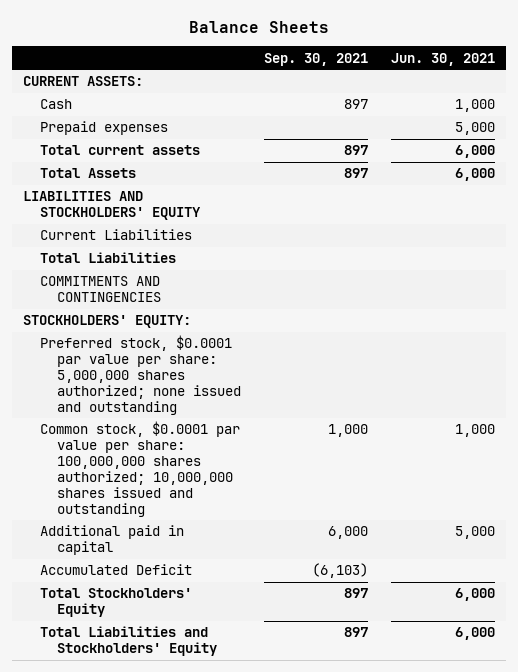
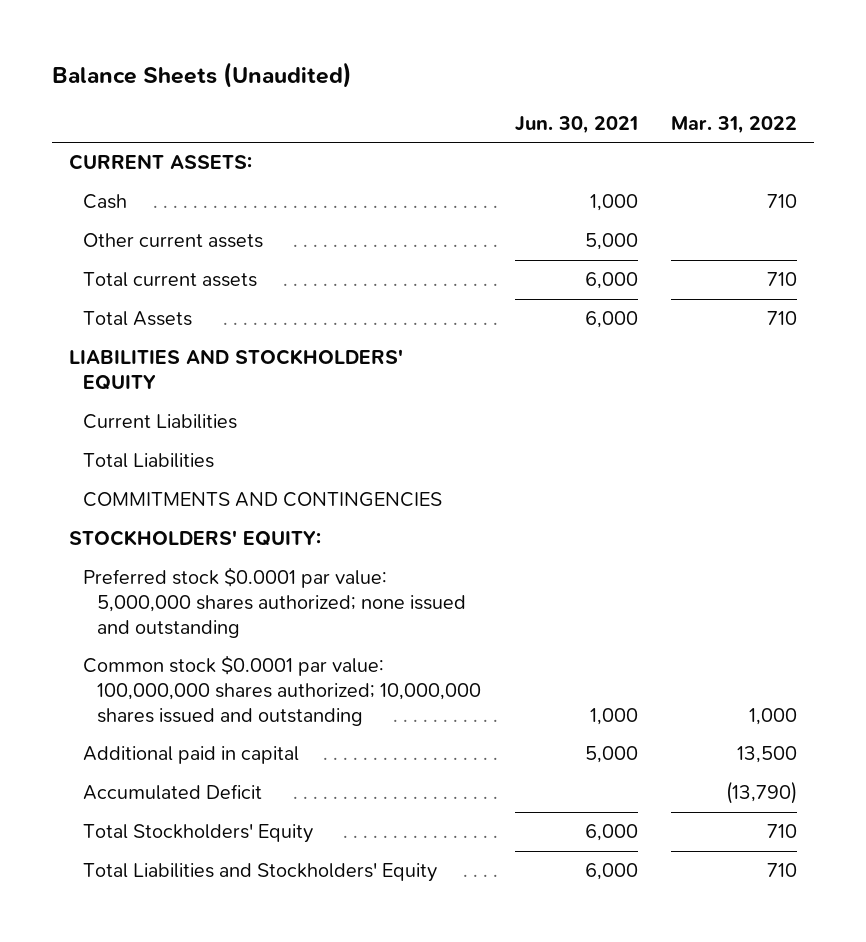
- Balance Sheets
+ Balance Sheets (Unaudited)
- | Sep. 30, 2021 | Jun. 30, 2021
+ | Jun. 30, 2021 | Mar. 31, 2022
- Prepaid expenses | | 5,000
+ Other current assets | 5,000 |
- Preferred stock, $0.0001 par value per share: 5,000,000 shares authorized; none issued and outstanding
- Common stock, $0.0001 par value per share: 100,000,000 shares authorized; 10,000,000 shares issued and outstanding | 1,000 | 1,000
+ Preferred stock $0.0001 par value: 5,000,000 shares authorized; none issued and outstanding
+ Common stock $0.0001 par value: 100,000,000 shares authorized; 10,000,000 shares issued and outstanding | 1,000 | 1,000

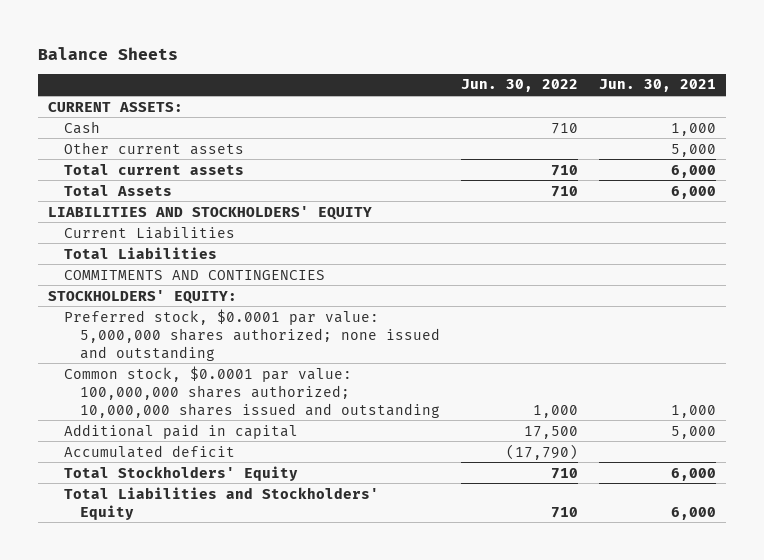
- Balance Sheets (Unaudited)
+ Balance Sheets
- | Jun. 30, 2021 | Mar. 31, 2022
+ | Jun. 30, 2022 | Jun. 30, 2021
- Preferred stock $0.0001 par value: 5,000,000 shares authorized; none issued and outstanding
- Common stock $0.0001 par value: 100,000,000 shares authorized; 10,000,000 shares issued and outstanding | 1,000 | 1,000
+ Preferred stock, $0.0001 par value: 5,000,000 shares authorized; none issued and outstanding
+ Common stock, $0.0001 par value: 100,000,000 shares authorized; 10,000,000 shares issued and outstanding | 1,000 | 1,000
- Accumulated Deficit | | (13,790)
+ Accumulated deficit | (17,790) |

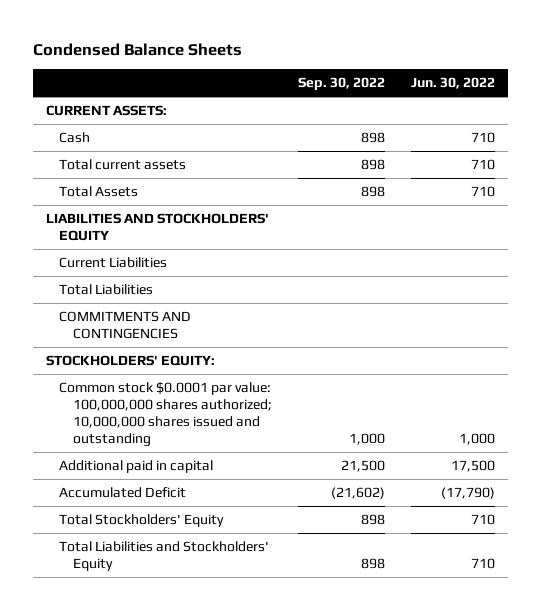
- Balance Sheets
+ Condensed Balance Sheets
- | Jun. 30, 2022 | Jun. 30, 2021
+ | Sep. 30, 2022 | Jun. 30, 2022
- Other current assets | | 5,000
- Preferred stock, $0.0001 par value: 5,000,000 shares authorized; none issued and outstanding
- Common stock, $0.0001 par value: 100,000,000 shares authorized; 10,000,000 shares issued and outstanding | 1,000 | 1,000
+ Common stock $0.0001 par value: 100,000,000 shares authorized; 10,000,000 shares issued and outstanding | 1,000 | 1,000
- Accumulated deficit | (17,790) |
+ Accumulated Deficit | (21,602) | (17,790)

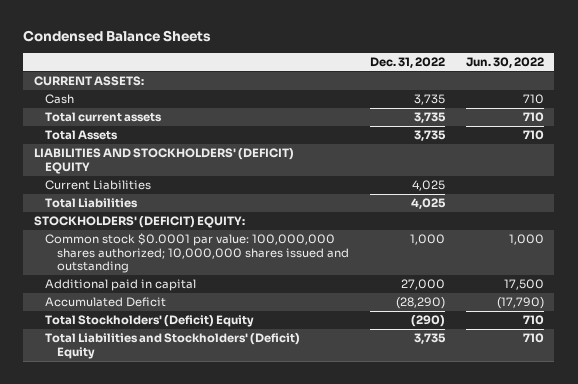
- | Sep. 30, 2022 | Jun. 30, 2022
+ | Dec. 31, 2022 | Jun. 30, 2022
- LIABILITIES AND STOCKHOLDERS' EQUITY
+ LIABILITIES AND STOCKHOLDERS' (DEFICIT) EQUITY
- COMMITMENTS AND CONTINGENCIES
- STOCKHOLDERS' EQUITY:
+ STOCKHOLDERS' (DEFICIT) EQUITY:
- Total Stockholders' Equity | 898 | 710
- Total Liabilities and Stockholders' Equity | 898 | 710
+ Total Stockholders' (Deficit) Equity | (290) | 710
+ Total Liabilities and Stockholders' (Deficit) Equity | 3,735 | 710

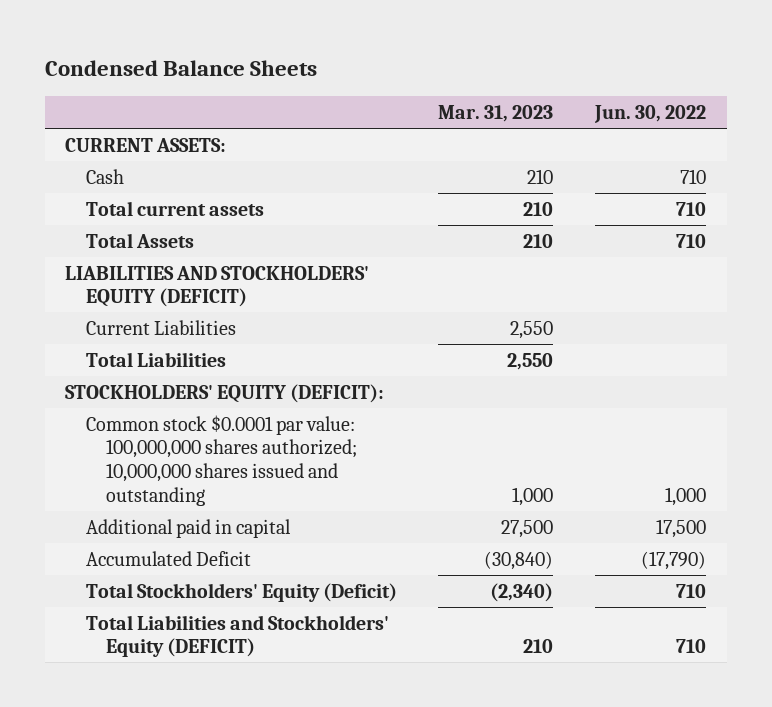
- | Dec. 31, 2022 | Jun. 30, 2022
+ | Mar. 31, 2023 | Jun. 30, 2022
- LIABILITIES AND STOCKHOLDERS' (DEFICIT) EQUITY
+ LIABILITIES AND STOCKHOLDERS' EQUITY (DEFICIT)
- STOCKHOLDERS' (DEFICIT) EQUITY:
+ STOCKHOLDERS' EQUITY (DEFICIT):
- Total Stockholders' (Deficit) Equity | (290) | 710
- Total Liabilities and Stockholders' (Deficit) Equity | 3,735 | 710
+ Total Stockholders' Equity (Deficit) | (2,340) | 710
+ Total Liabilities and Stockholders' Equity (DEFICIT) | 210 | 710

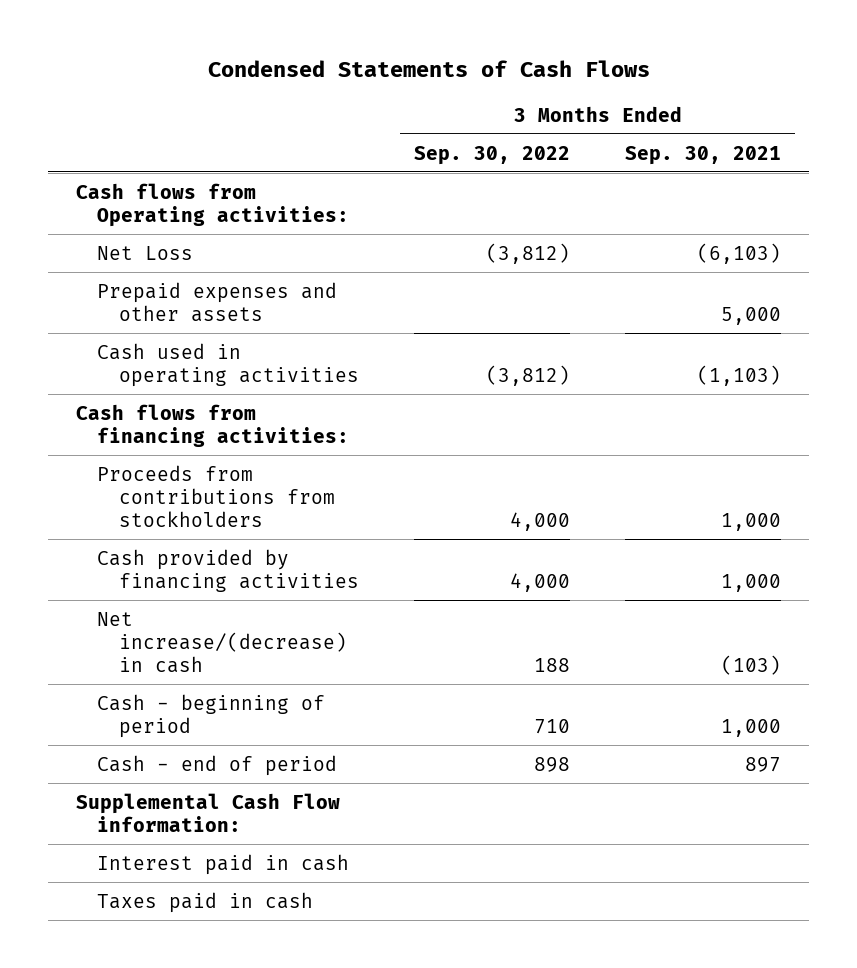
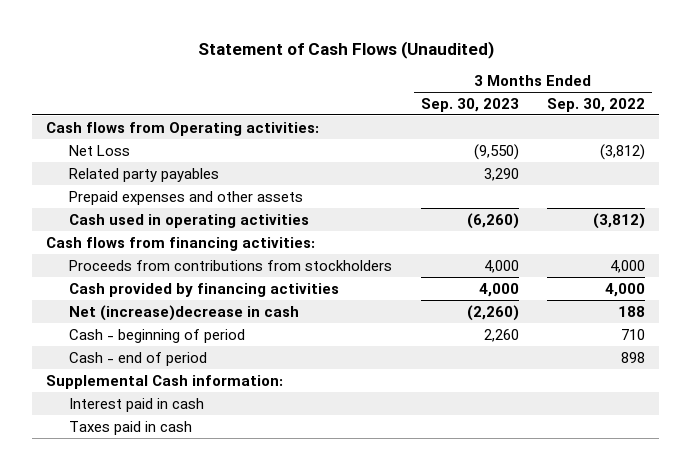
- Condensed Statements of Cash Flows
+ Statement of Cash Flows (Unaudited)
- | 3 Months Ended Sep. 30, 2022 | 3 Months Ended Sep. 30, 2021
+ | 3 Months Ended Sep. 30, 2023 | 3 Months Ended Sep. 30, 2022
+ Related party payables | 3,290 |
- Net increase/(decrease) in cash | 188 | (103)
+ Net (increase)decrease in cash | (2,260) | 188
- Supplemental Cash Flow information:
+ Supplemental Cash information:

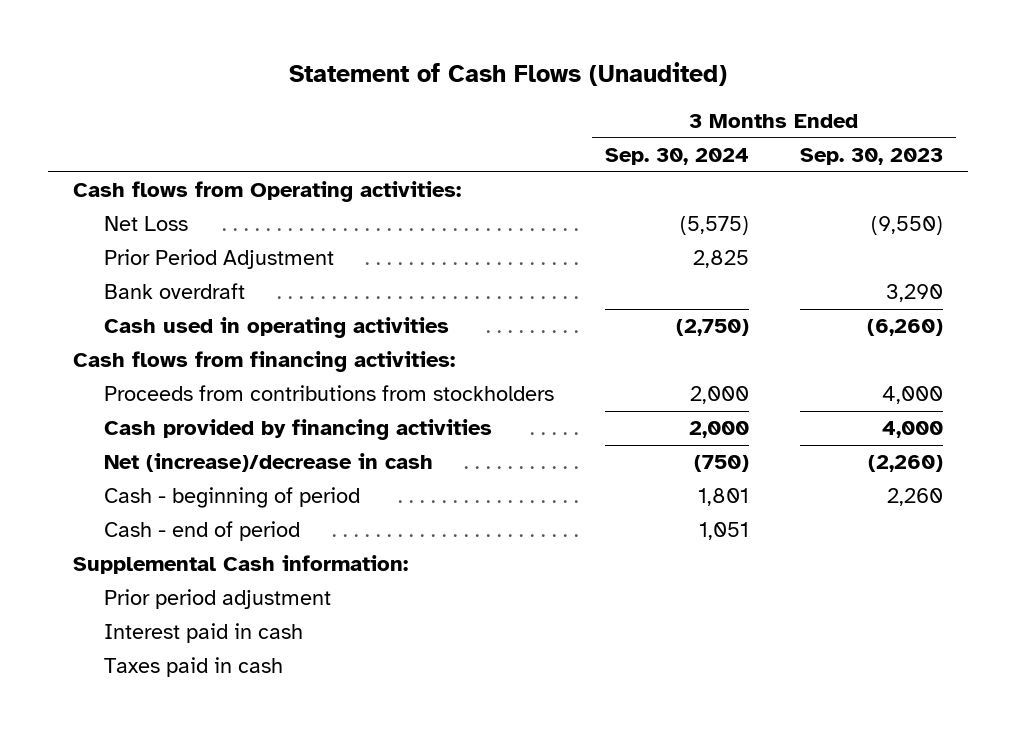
- | 3 Months Ended Sep. 30, 2023 | 3 Months Ended Sep. 30, 2022
+ | 3 Months Ended Sep. 30, 2024 | 3 Months Ended Sep. 30, 2023
- Related party payables | 3,290 |
- Prepaid expenses and other assets
+ Prior Period Adjustment | 2,825 |
+ Bank overdraft | | 3,290
- Net (increase)decrease in cash | (2,260) | 188
+ Net (increase)/decrease in cash | (750) | (2,260)
+ Prior period adjustment

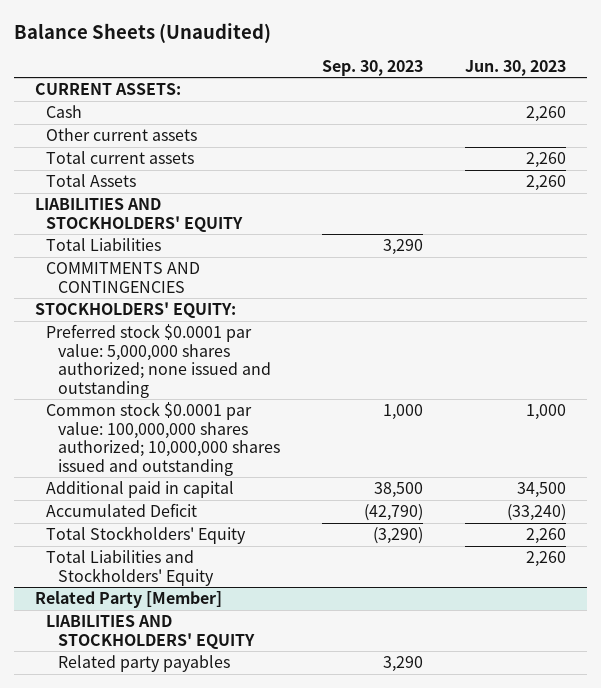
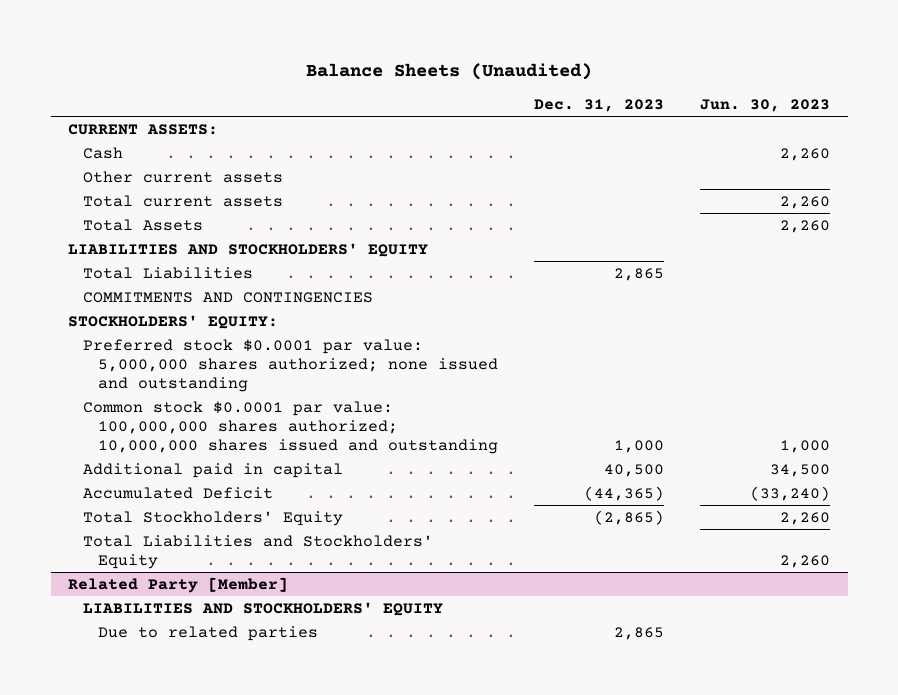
- | Sep. 30, 2023 | Jun. 30, 2023
+ | Dec. 31, 2023 | Jun. 30, 2023
@ Related Party [Member]
- Related party payables | 3,290 |
+ Due to related parties | 2,865 |

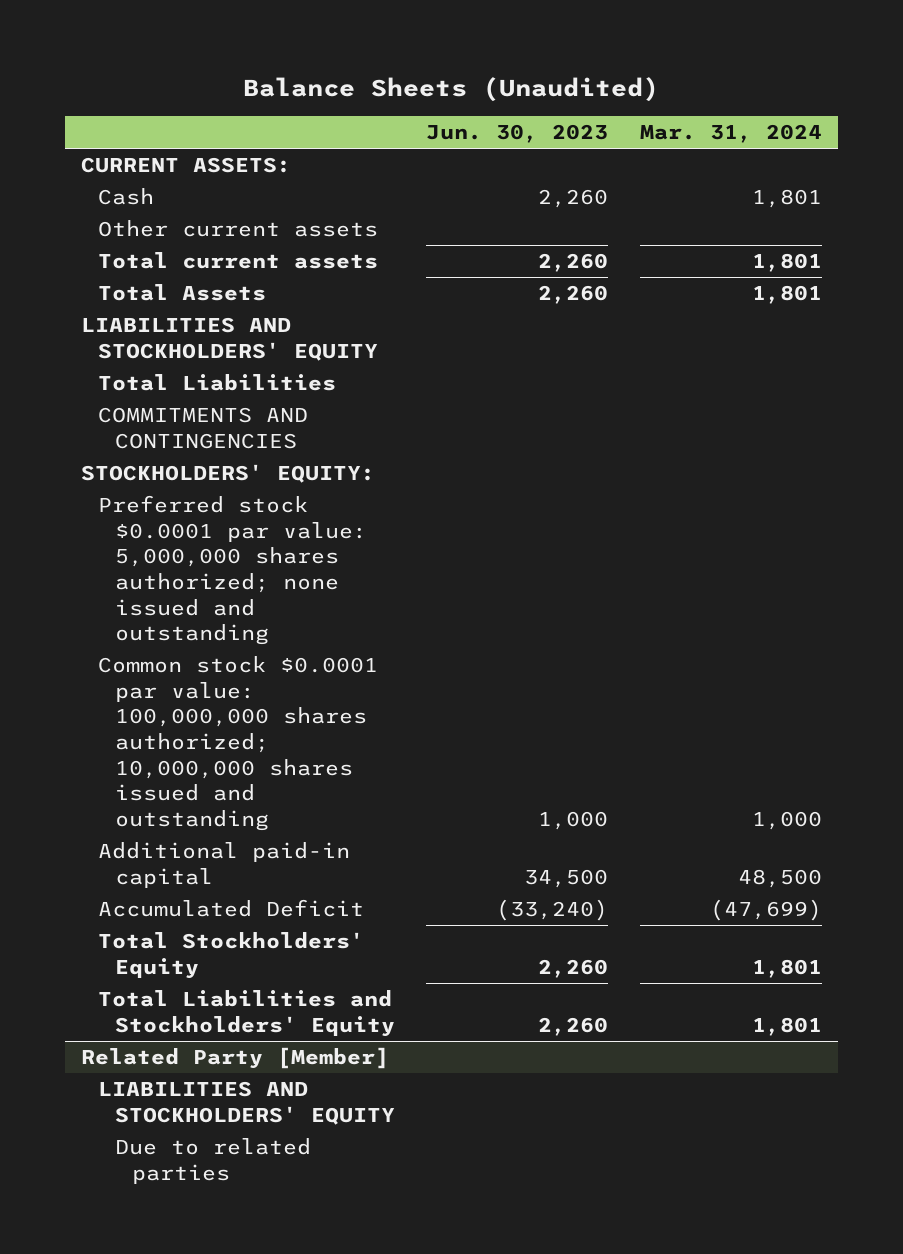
- | Dec. 31, 2023 | Jun. 30, 2023
+ | Jun. 30, 2023 | Mar. 31, 2024
- Additional paid in capital | 40,500 | 34,500
+ Additional paid-in capital | 34,500 | 48,500

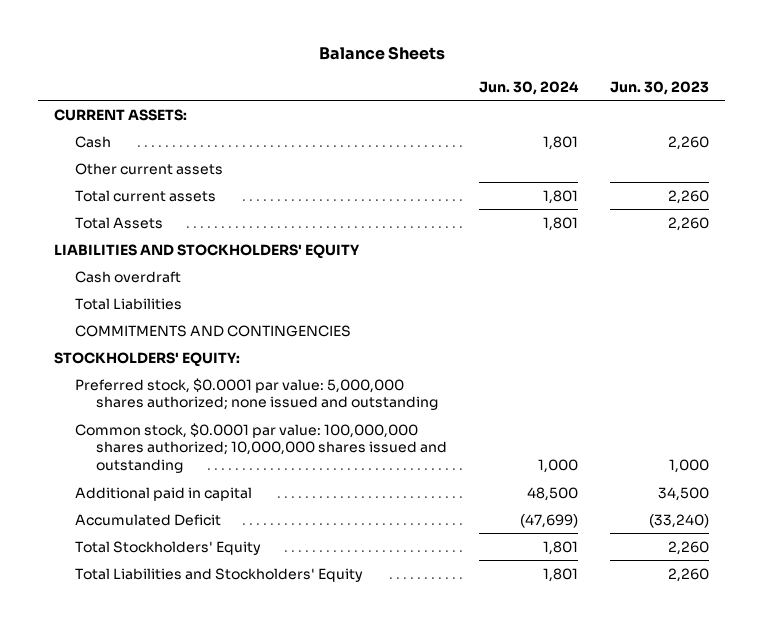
- Balance Sheets (Unaudited)
+ Balance Sheets
- | Jun. 30, 2023 | Mar. 31, 2024
+ | Jun. 30, 2024 | Jun. 30, 2023
+ Cash overdraft
- Preferred stock $0.0001 par value: 5,000,000 shares authorized; none issued and outstanding
- Common stock $0.0001 par value: 100,000,000 shares authorized; 10,000,000 shares issued and outstanding | 1,000 | 1,000
- Additional paid-in capital | 34,500 | 48,500
+ Preferred stock, $0.0001 par value: 5,000,000 shares authorized; none issued and outstanding
+ Common stock, $0.0001 par value: 100,000,000 shares authorized; 10,000,000 shares issued and outstanding | 1,000 | 1,000
+ Additional paid in capital | 48,500 | 34,500
- Related Party [Member]
- LIABILITIES AND STOCKHOLDERS' EQUITY
- Due to related parties

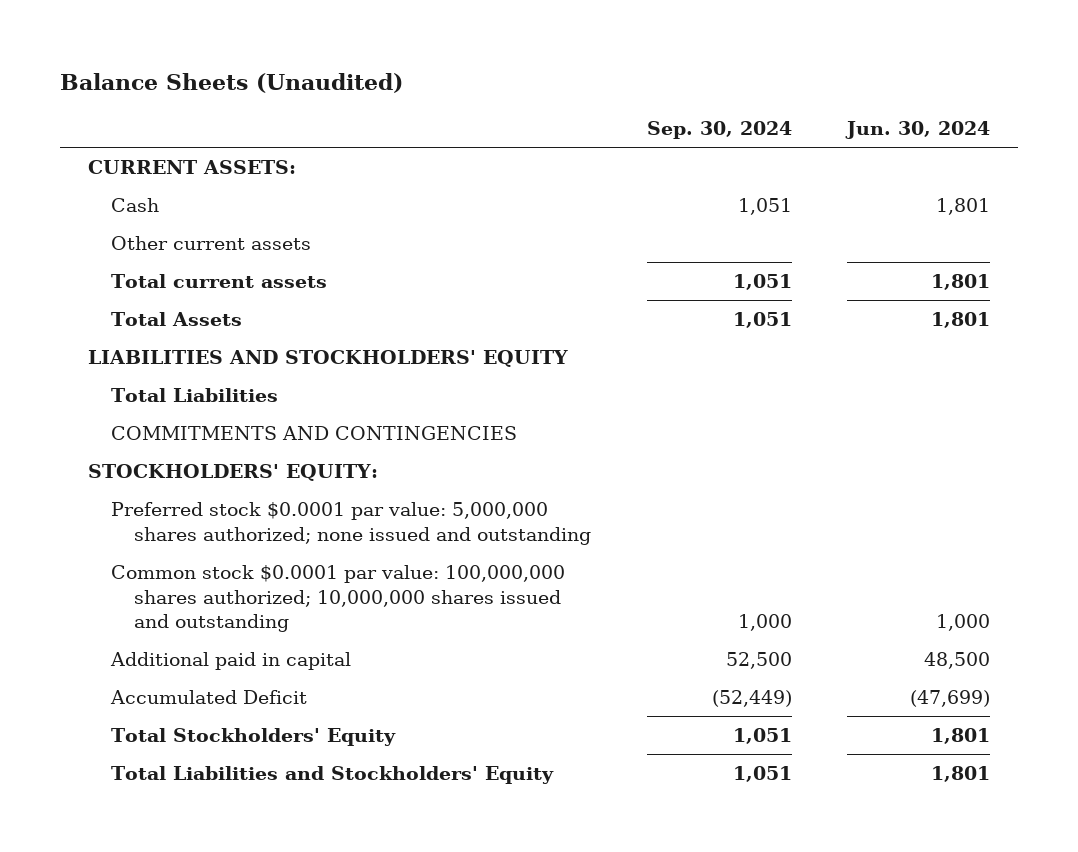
- Balance Sheets
+ Balance Sheets (Unaudited)
- | Jun. 30, 2024 | Jun. 30, 2023
+ | Sep. 30, 2024 | Jun. 30, 2024
- Cash overdraft
- Preferred stock, $0.0001 par value: 5,000,000 shares authorized; none issued and outstanding
- Common stock, $0.0001 par value: 100,000,000 shares authorized; 10,000,000 shares issued and outstanding | 1,000 | 1,000
+ Preferred stock $0.0001 par value: 5,000,000 shares authorized; none issued and outstanding
+ Common stock $0.0001 par value: 100,000,000 shares authorized; 10,000,000 shares issued and outstanding | 1,000 | 1,000

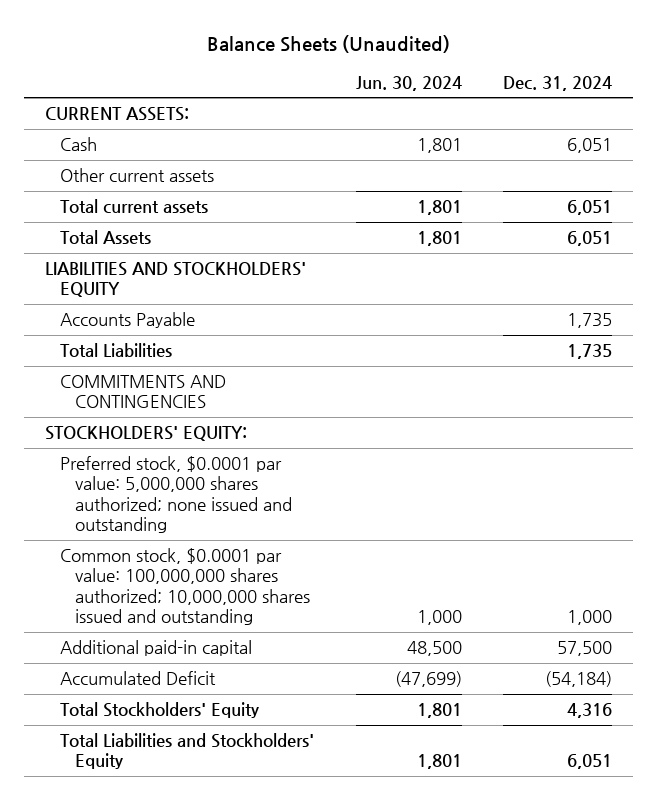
- | Sep. 30, 2024 | Jun. 30, 2024
+ | Jun. 30, 2024 | Dec. 31, 2024
+ Accounts Payable | | 1,735
- Preferred stock $0.0001 par value: 5,000,000 shares authorized; none issued and outstanding
- Common stock $0.0001 par value: 100,000,000 shares authorized; 10,000,000 shares issued and outstanding | 1,000 | 1,000
- Additional paid in capital | 52,500 | 48,500
+ Preferred stock, $0.0001 par value: 5,000,000 shares authorized; none issued and outstanding
+ Common stock, $0.0001 par value: 100,000,000 shares authorized; 10,000,000 shares issued and outstanding | 1,000 | 1,000
+ Additional paid-in capital | 48,500 | 57,500

